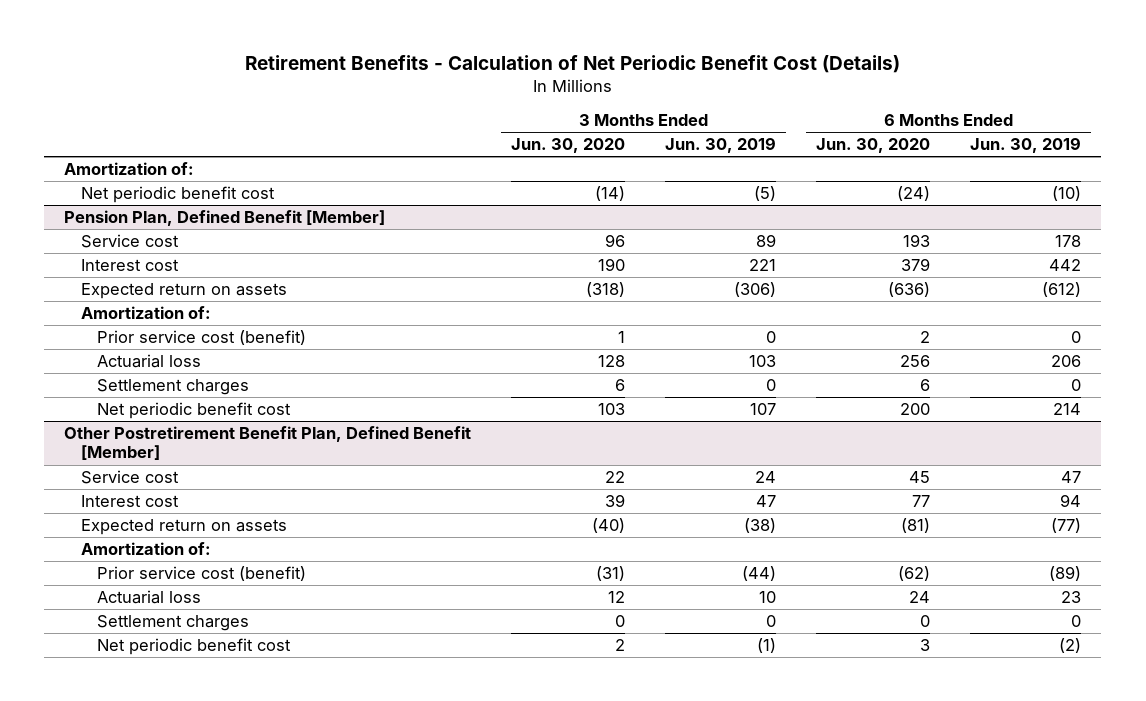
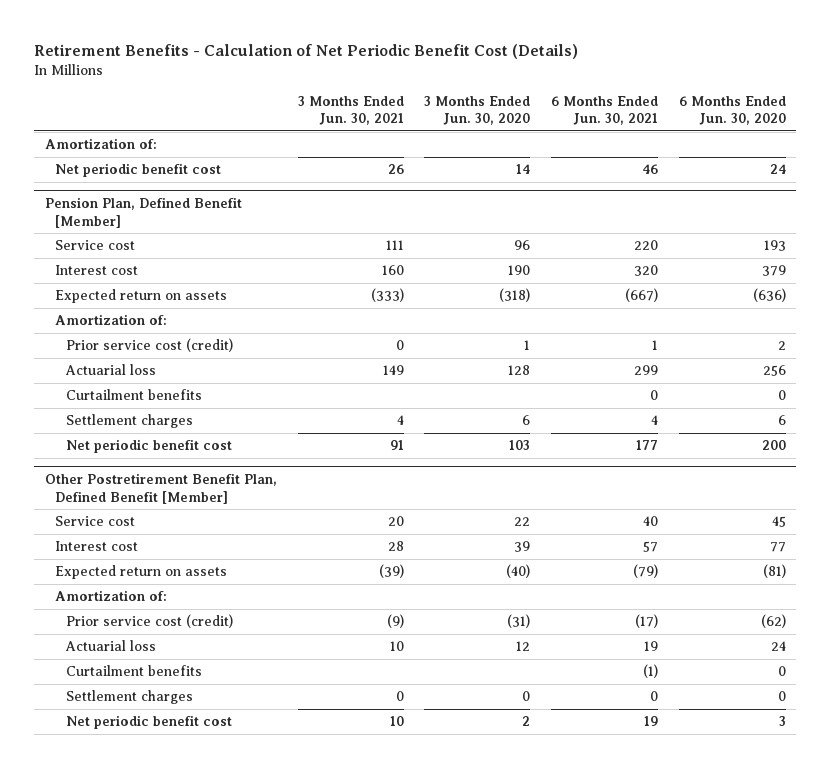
- | 3 Months Ended Jun. 30, 2020 | 3 Months Ended Jun. 30, 2019 | 6 Months Ended Jun. 30, 2020 | 6 Months Ended Jun. 30, 2019
+ | 3 Months Ended Jun. 30, 2021 | 3 Months Ended Jun. 30, 2020 | 6 Months Ended Jun. 30, 2021 | 6 Months Ended Jun. 30, 2020
- Net periodic benefit cost | (14) | (5) | (24) | (10)
+ Net periodic benefit cost | 26 | 14 | 46 | 24
@ Pension Plan, Defined Benefit [Member]
- Prior service cost (benefit) | 1 | 0 | 2 | 0
+ Prior service cost (credit) | 0 | 1 | 1 | 2
+ Curtailment benefits | | | 0 | 0
@ Other Postretirement Benefit Plan, Defined Benefit [Member]
- Prior service cost (benefit) | (31) | (44) | (62) | (89)
+ Prior service cost (credit) | (9) | (31) | (17) | (62)
+ Curtailment benefits | | | (1) | 0

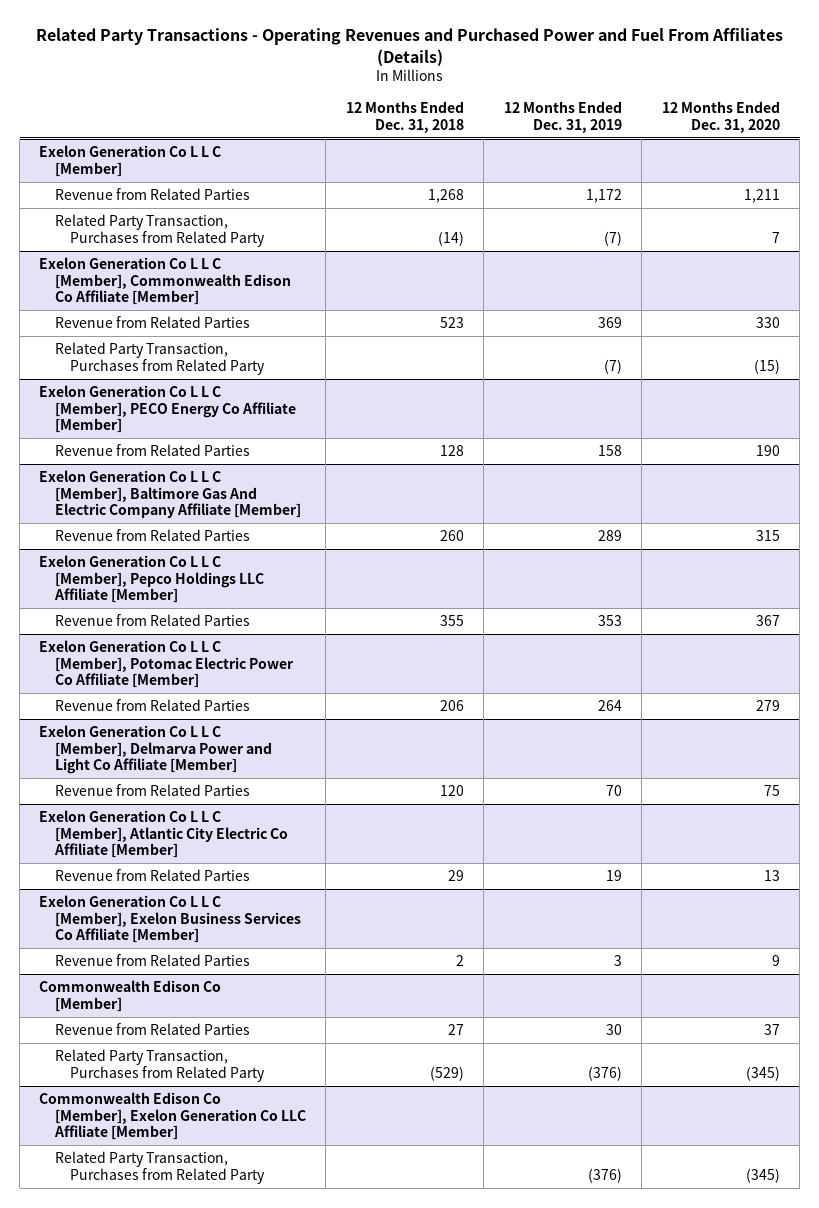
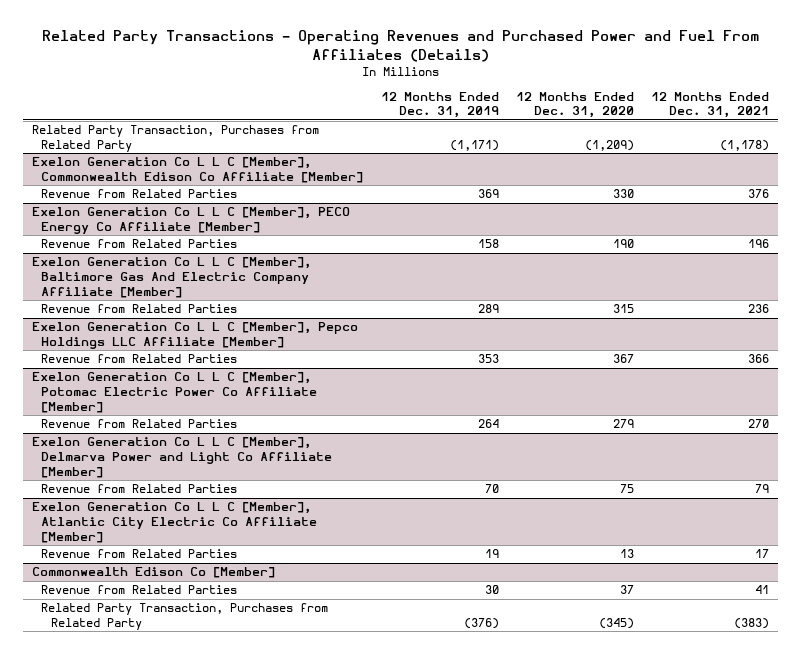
- | 12 Months Ended Dec. 31, 2018 | 12 Months Ended Dec. 31, 2019 | 12 Months Ended Dec. 31, 2020
+ | 12 Months Ended Dec. 31, 2019 | 12 Months Ended Dec. 31, 2020 | 12 Months Ended Dec. 31, 2021
- Exelon Generation Co L L C [Member]
- Revenue from Related Parties | 1,268 | 1,172 | 1,211
- Related Party Transaction, Purchases from Related Party | (14) | (7) | 7
+ Related Party Transaction, Purchases from Related Party | (1,171) | (1,209) | (1,178)
@ Exelon Generation Co L L C [Member], Commonwealth Edison Co Affiliate [Member]
- Related Party Transaction, Purchases from Related Party | | (7) | (15)
- Exelon Generation Co L L C [Member], Exelon Business Services Co Affiliate [Member]
- Revenue from Related Parties | 2 | 3 | 9
- Commonwealth Edison Co [Member], Exelon Generation Co LLC Affiliate [Member]
- Related Party Transaction, Purchases from Related Party | | (376) | (345)

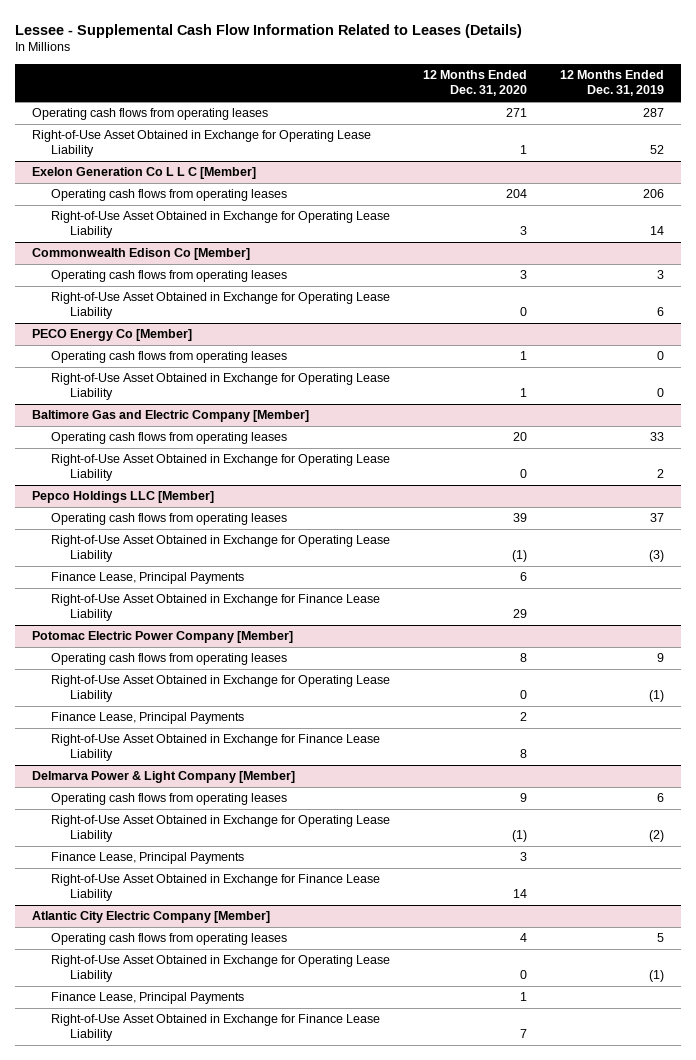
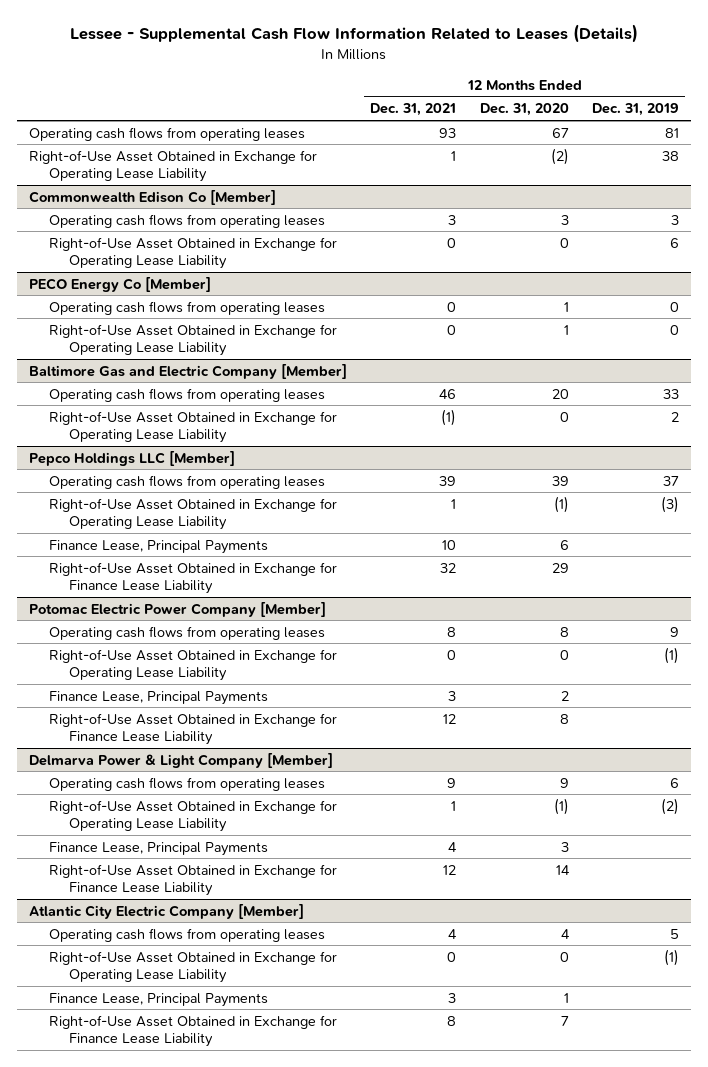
- | 12 Months Ended Dec. 31, 2020 | 12 Months Ended Dec. 31, 2019
+ | 12 Months Ended Dec. 31, 2021 | 12 Months Ended Dec. 31, 2020 | 12 Months Ended Dec. 31, 2019
- Operating cash flows from operating leases | 271 | 287
- Right-of-Use Asset Obtained in Exchange for Operating Lease Liability | 1 | 52
- Exelon Generation Co L L C [Member]
- Operating cash flows from operating leases | 204 | 206
- Right-of-Use Asset Obtained in Exchange for Operating Lease Liability | 3 | 14
+ Operating cash flows from operating leases | 93 | 67 | 81
+ Right-of-Use Asset Obtained in Exchange for Operating Lease Liability | 1 | (2) | 38

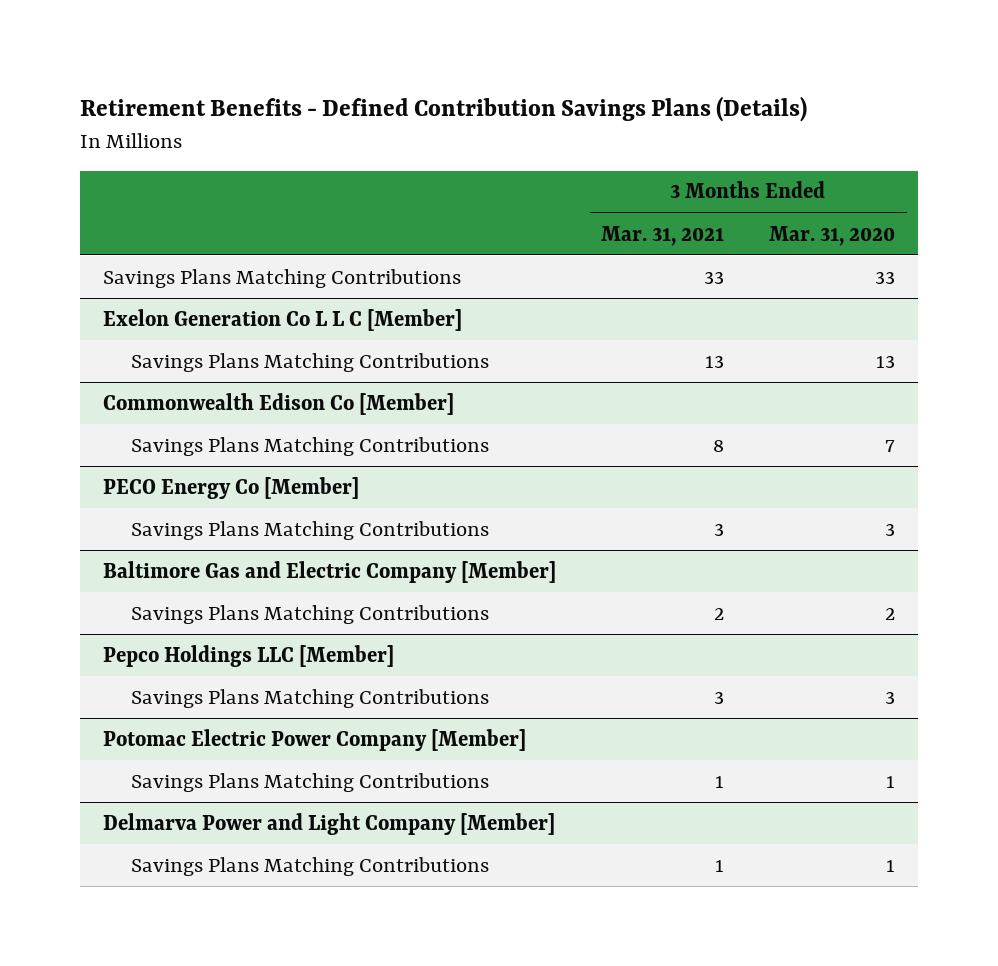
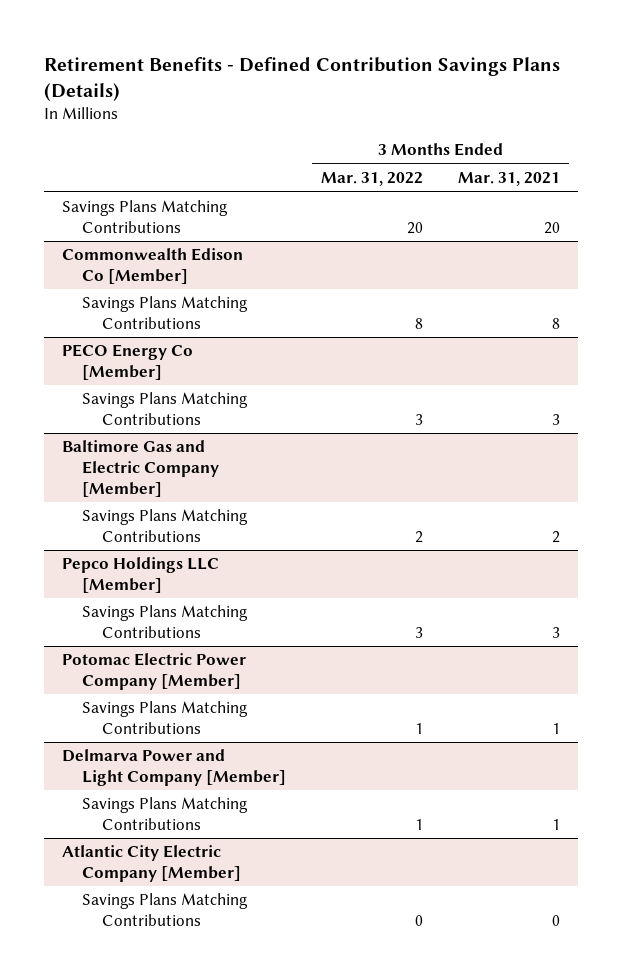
- | 3 Months Ended Mar. 31, 2021 | 3 Months Ended Mar. 31, 2020
+ | 3 Months Ended Mar. 31, 2022 | 3 Months Ended Mar. 31, 2021
- Savings Plans Matching Contributions | 33 | 33
- Exelon Generation Co L L C [Member]
- Savings Plans Matching Contributions | 13 | 13
+ Savings Plans Matching Contributions | 20 | 20
+ Atlantic City Electric Company [Member]
+ Savings Plans Matching Contributions | 0 | 0

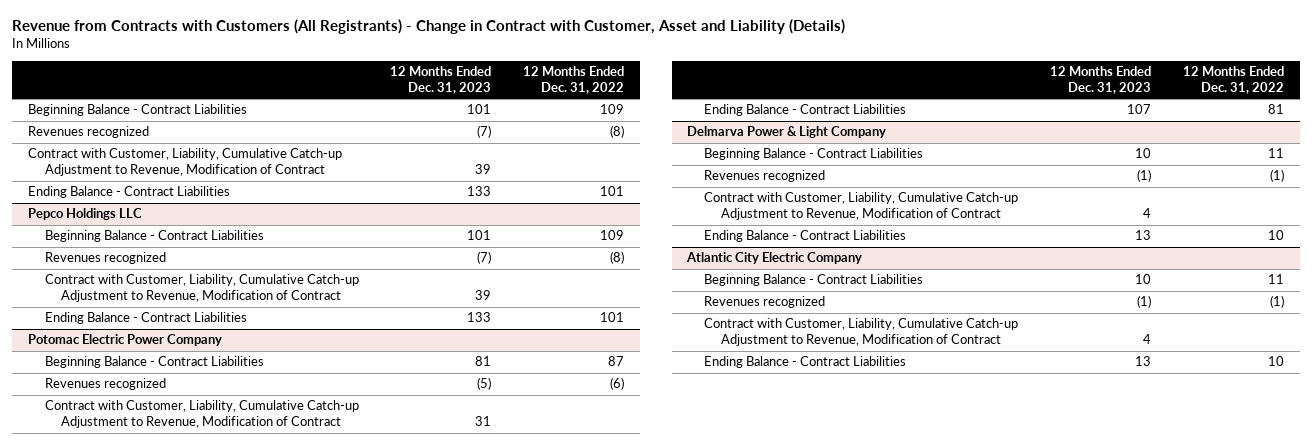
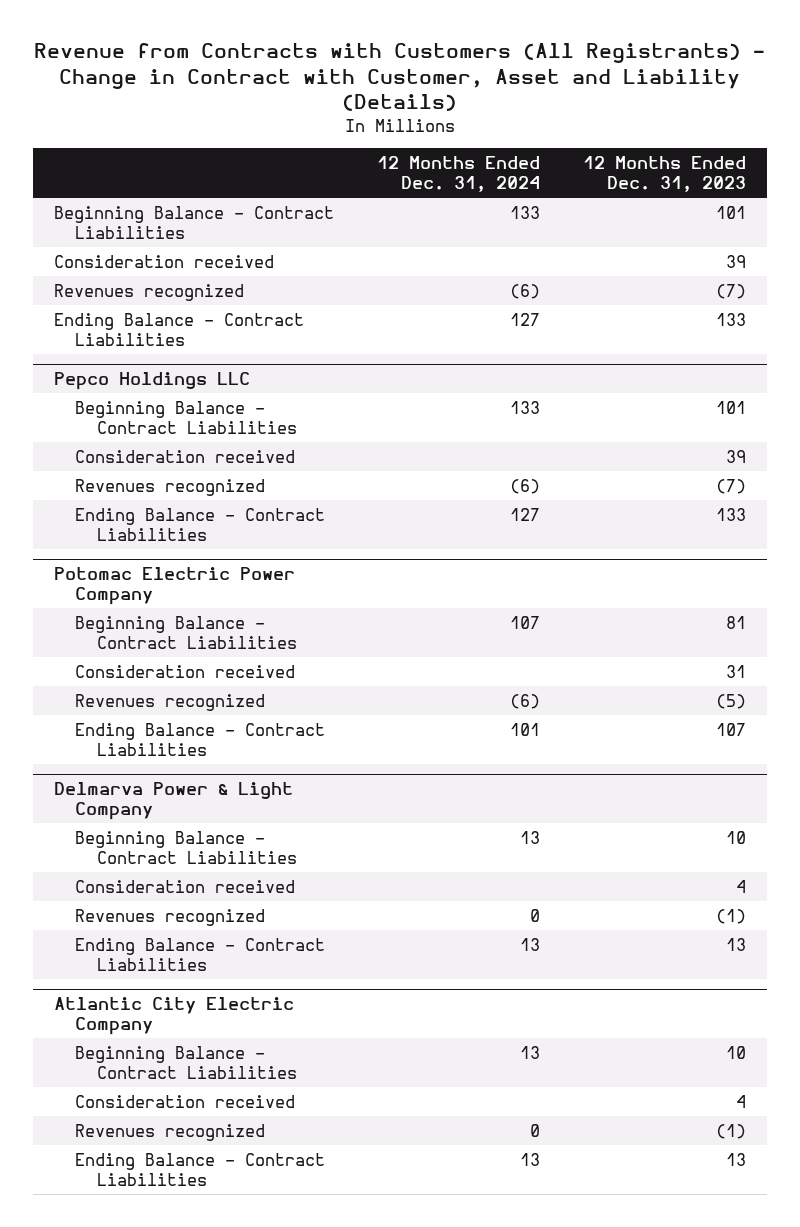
- | 12 Months Ended Dec. 31, 2023 | 12 Months Ended Dec. 31, 2022
+ | 12 Months Ended Dec. 31, 2024 | 12 Months Ended Dec. 31, 2023
+ Consideration received | | 39
- Contract with Customer, Liability, Cumulative Catch-up Adjustment to Revenue, Modification of Contract | 39 |
@ Pepco Holdings LLC
+ Consideration received | | 39
- Contract with Customer, Liability, Cumulative Catch-up Adjustment to Revenue, Modification of Contract | 39 |
@ Potomac Electric Power Company
+ Consideration received | | 31
- Contract with Customer, Liability, Cumulative Catch-up Adjustment to Revenue, Modification of Contract | 31 |
@ Delmarva Power & Light Company
+ Consideration received | | 4
- Contract with Customer, Liability, Cumulative Catch-up Adjustment to Revenue, Modification of Contract | 4 |
@ Atlantic City Electric Company
+ Consideration received | | 4
- Contract with Customer, Liability, Cumulative Catch-up Adjustment to Revenue, Modification of Contract | 4 |

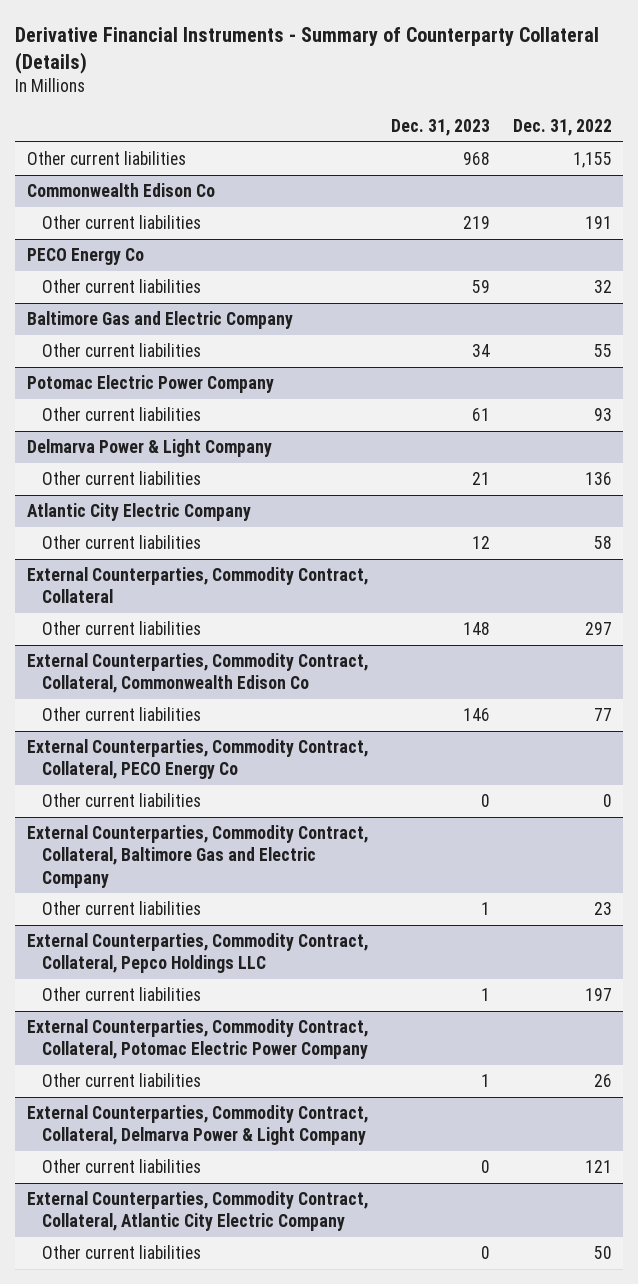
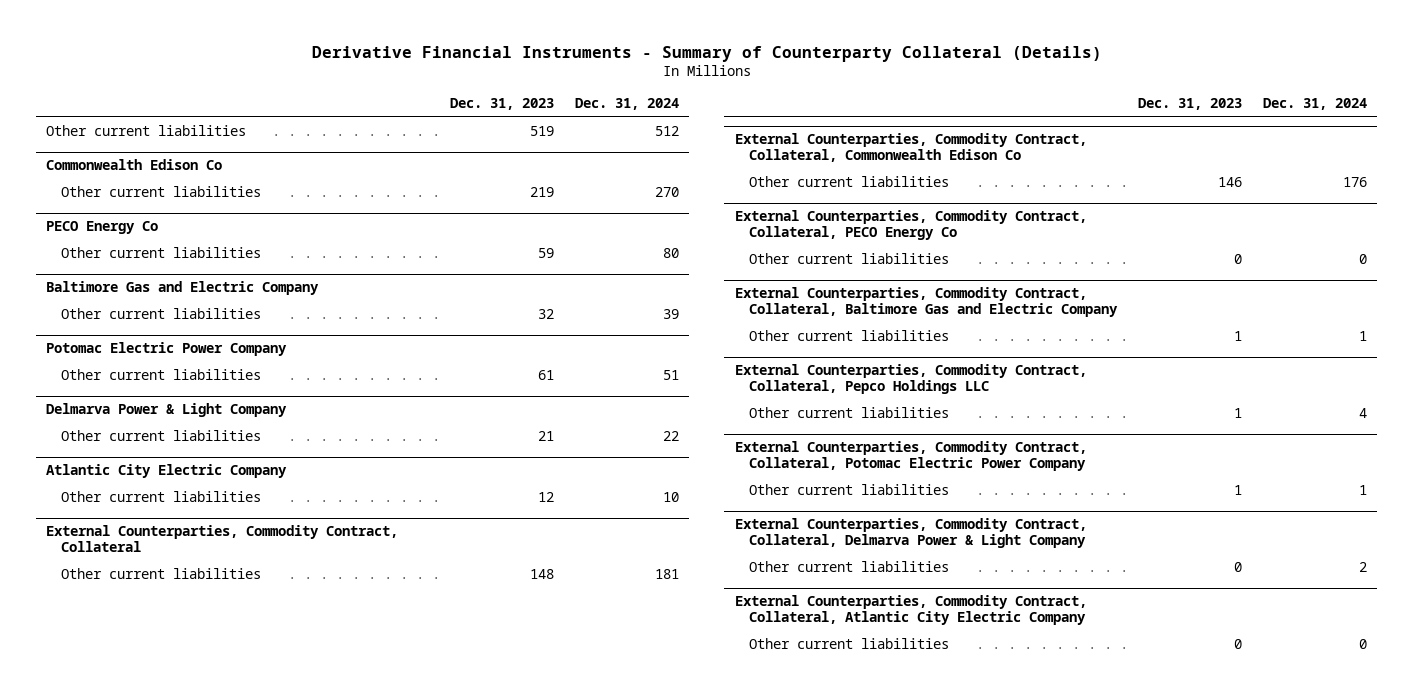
- | Dec. 31, 2023 | Dec. 31, 2022
+ | Dec. 31, 2023 | Dec. 31, 2024
- Other current liabilities | 968 | 1,155
+ Other current liabilities | 519 | 512
@ Baltimore Gas and Electric Company
- Other current liabilities | 34 | 55
+ Other current liabilities | 32 | 39

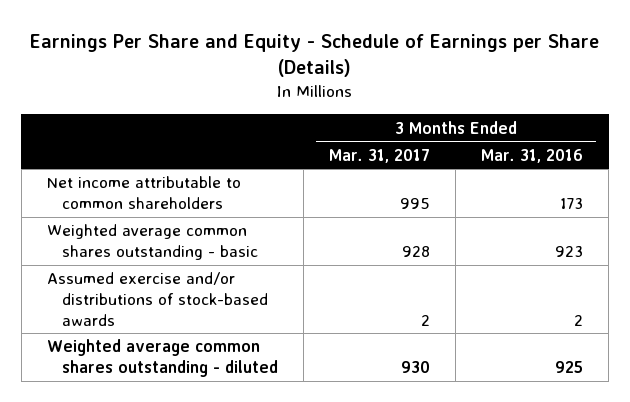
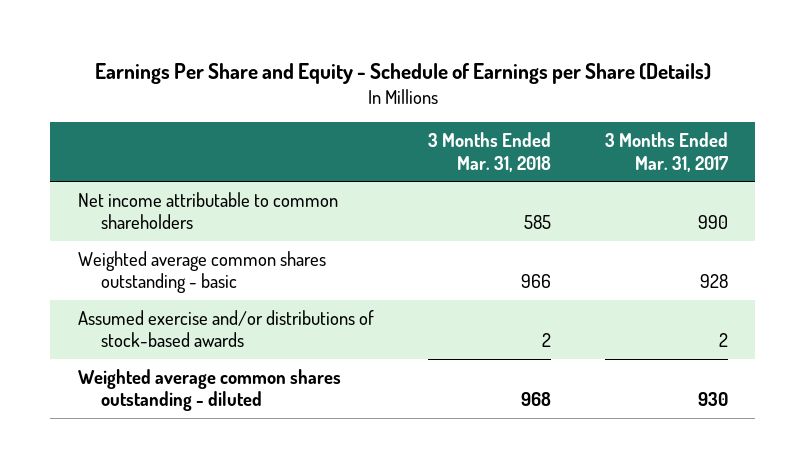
- | 3 Months Ended Mar. 31, 2017 | 3 Months Ended Mar. 31, 2016
+ | 3 Months Ended Mar. 31, 2018 | 3 Months Ended Mar. 31, 2017
- Net income attributable to common shareholders | 995 | 173
+ Net income attributable to common shareholders | 585 | 990

